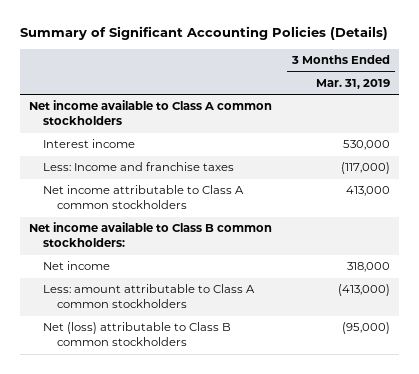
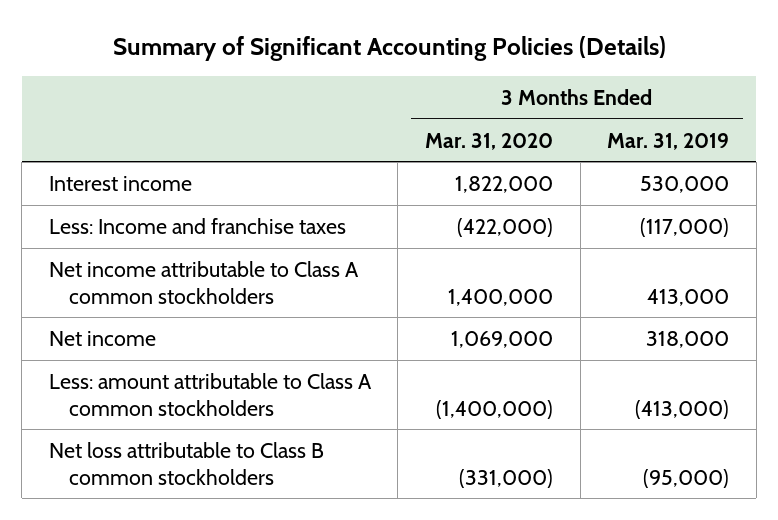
- | 3 Months Ended Mar. 31, 2019
+ | 3 Months Ended Mar. 31, 2020 | 3 Months Ended Mar. 31, 2019
- Net income available to Class A common stockholders
- Net income available to Class B common stockholders:
- Net (loss) attributable to Class B common stockholders | (95,000)
+ Net loss attributable to Class B common stockholders | (331,000) | (95,000)

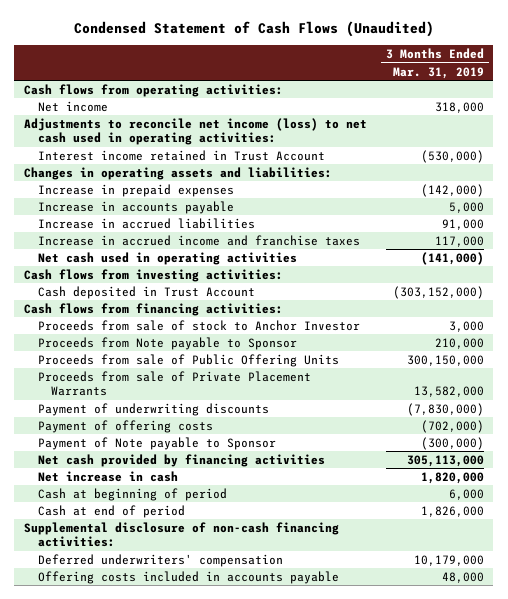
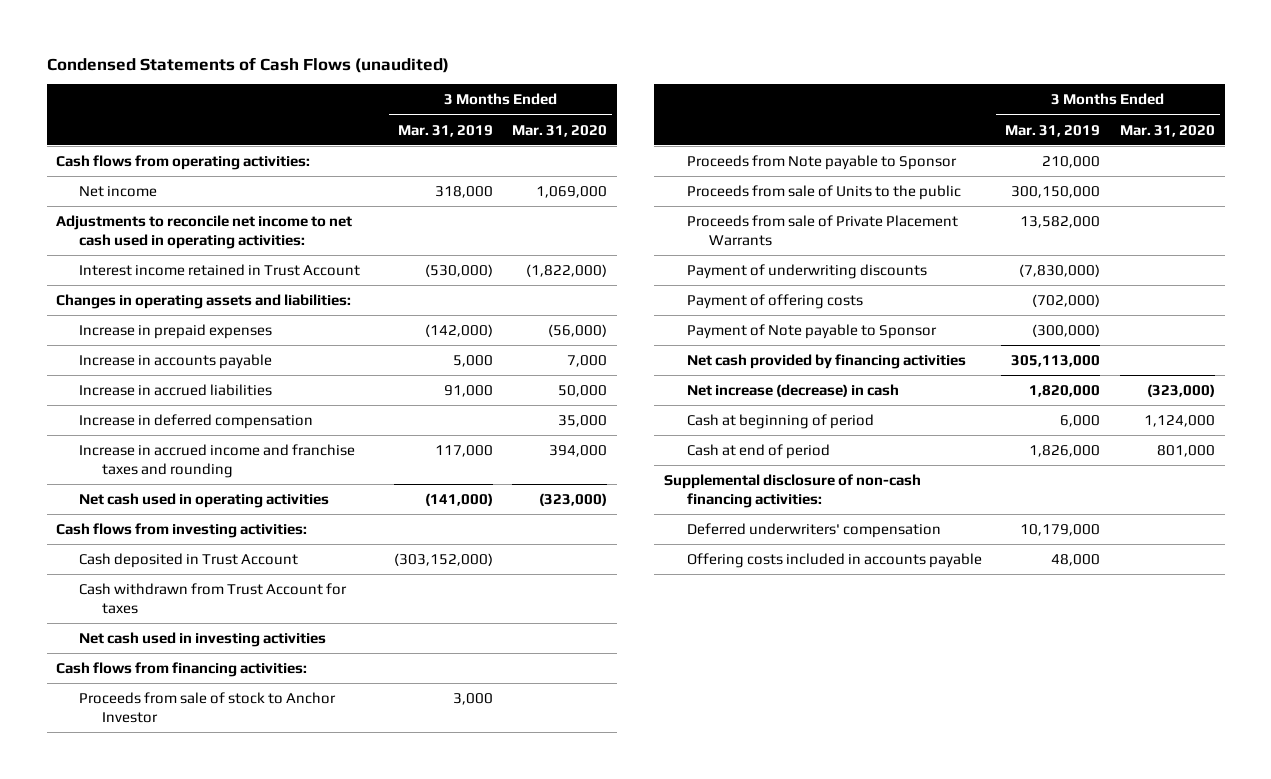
- Condensed Statement of Cash Flows (Unaudited)
+ Condensed Statements of Cash Flows (unaudited)
- | 3 Months Ended Mar. 31, 2019
+ | 3 Months Ended Mar. 31, 2019 | 3 Months Ended Mar. 31, 2020
- Adjustments to reconcile net income (loss) to net cash used in operating activities:
+ Adjustments to reconcile net income to net cash used in operating activities:
- Increase in accrued income and franchise taxes | 117,000
+ Increase in deferred compensation | | 35,000
+ Increase in accrued income and franchise taxes and rounding | 117,000 | 394,000
+ Cash withdrawn from Trust Account for taxes
+ Net cash used in investing activities
- Proceeds from sale of Public Offering Units | 300,150,000
+ Proceeds from sale of Units to the public | 300,150,000 |
- Net increase in cash | 1,820,000
+ Net increase (decrease) in cash | 1,820,000 | (323,000)

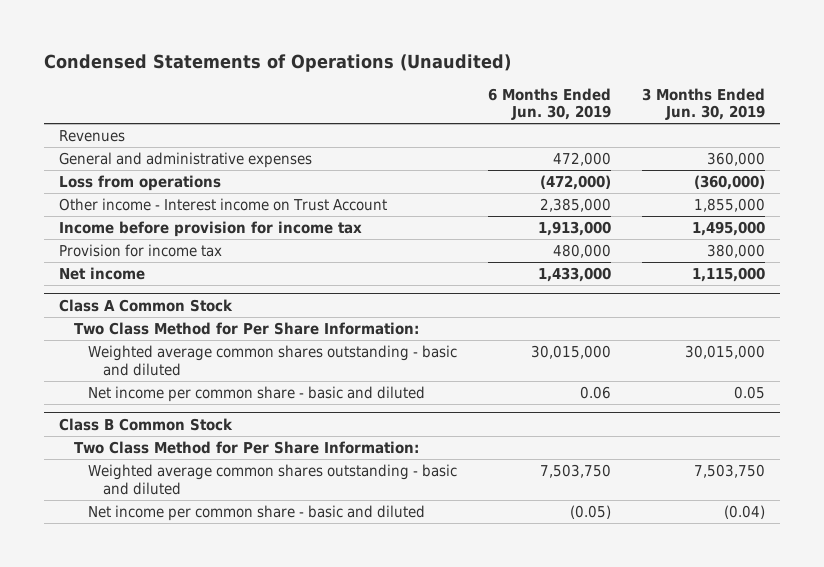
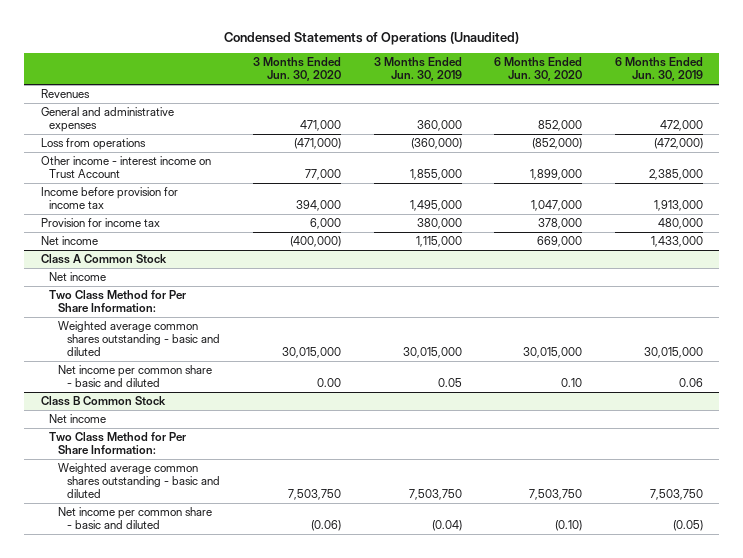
- | 6 Months Ended Jun. 30, 2019 | 3 Months Ended Jun. 30, 2019
+ | 3 Months Ended Jun. 30, 2020 | 3 Months Ended Jun. 30, 2019 | 6 Months Ended Jun. 30, 2020 | 6 Months Ended Jun. 30, 2019
- Other income - Interest income on Trust Account | 2,385,000 | 1,855,000
+ Other income - interest income on Trust Account | 77,000 | 1,855,000 | 1,899,000 | 2,385,000
@ Class A Common Stock
+ Net income
@ Class B Common Stock
+ Net income

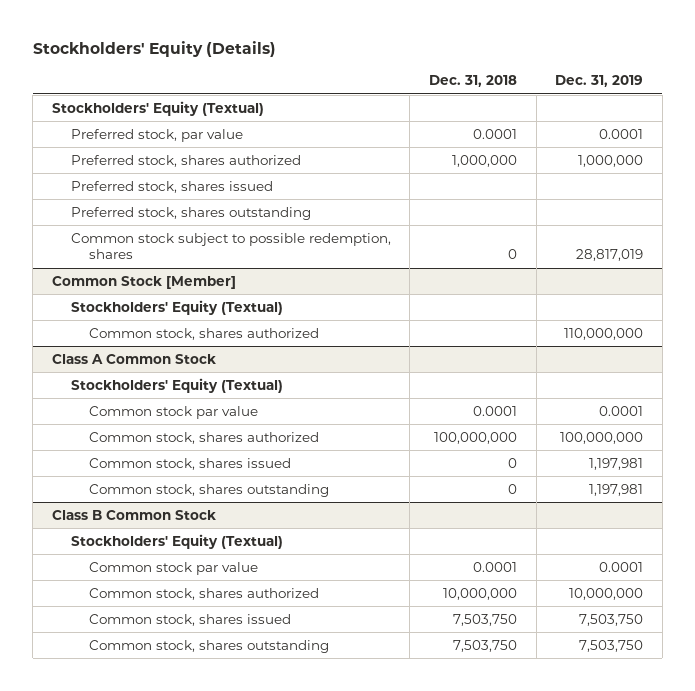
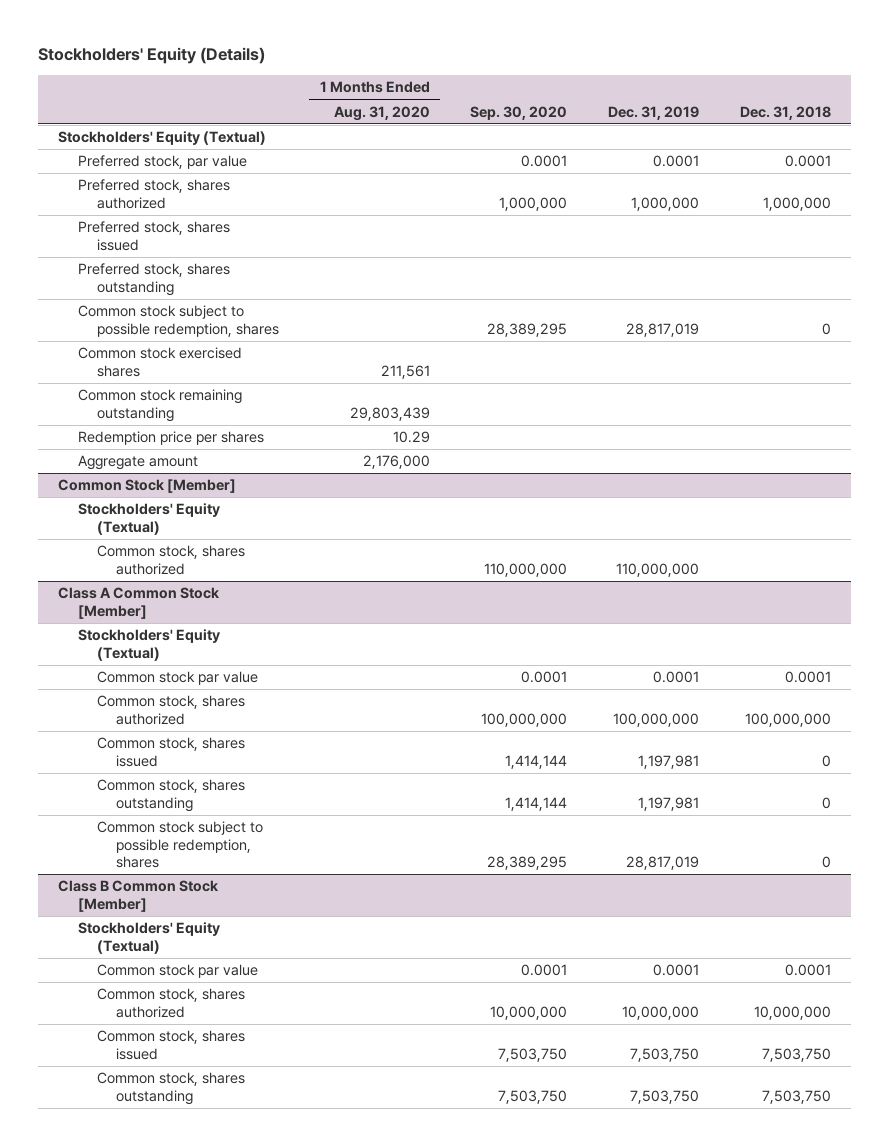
- | Dec. 31, 2018 | Dec. 31, 2019
+ | 1 Months Ended Aug. 31, 2020 | Sep. 30, 2020 | Dec. 31, 2019 | Dec. 31, 2018
+ Common stock exercised shares | 211,561 | | |
+ Common stock remaining outstanding | 29,803,439 | | |
+ Redemption price per shares | 10.29 | | |
+ Aggregate amount | 2,176,000 | | |
- Class A Common Stock
+ Class A Common Stock [Member]
- Class B Common Stock
+ Common stock subject to possible redemption, shares | | 28,389,295 | 28,817,019 | 0
+ Class B Common Stock [Member]

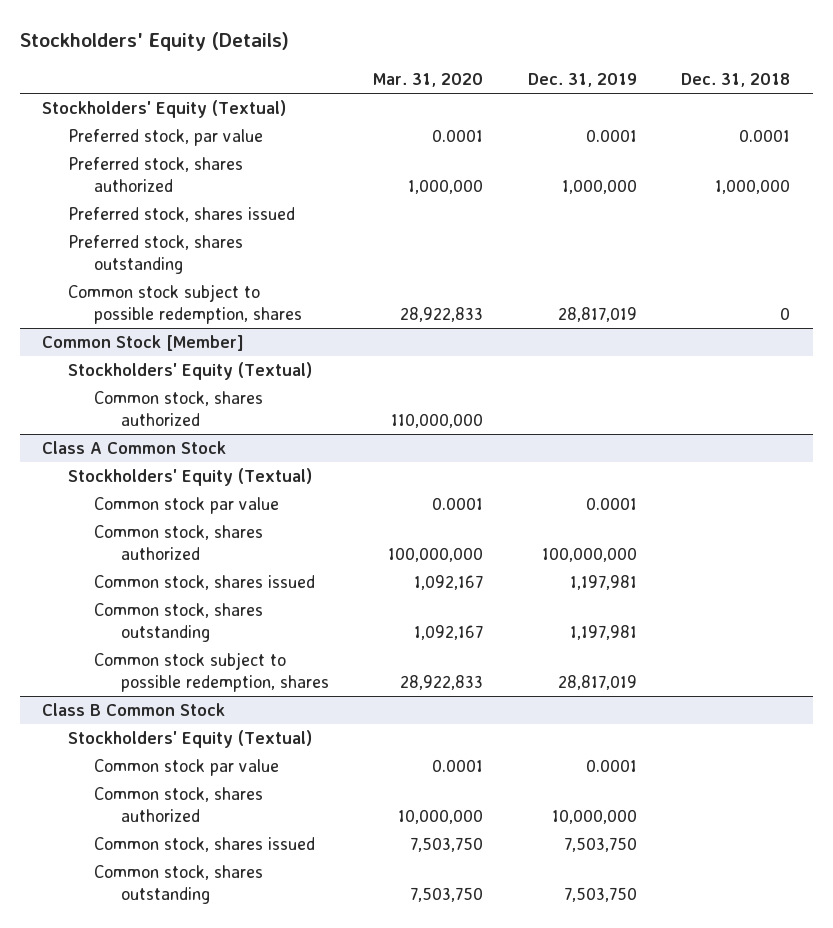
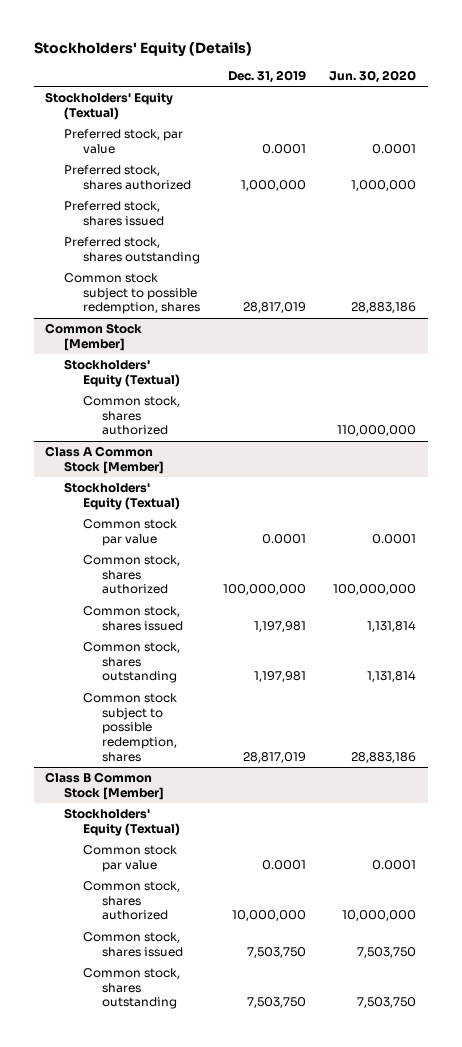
- | Mar. 31, 2020 | Dec. 31, 2019 | Dec. 31, 2018
+ | Dec. 31, 2019 | Jun. 30, 2020
- Class A Common Stock
+ Class A Common Stock [Member]
- Class B Common Stock
+ Class B Common Stock [Member]

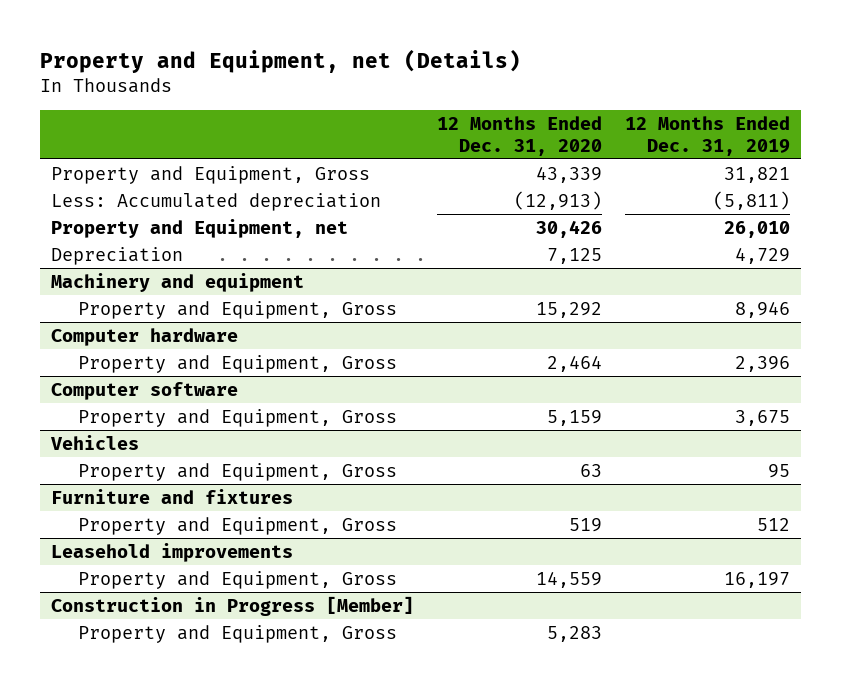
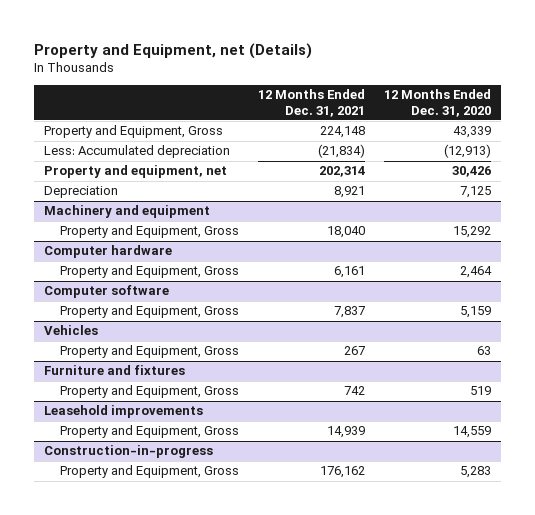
- | 12 Months Ended Dec. 31, 2020 | 12 Months Ended Dec. 31, 2019
+ | 12 Months Ended Dec. 31, 2021 | 12 Months Ended Dec. 31, 2020
- Property and Equipment, net | 30,426 | 26,010
+ Property and equipment, net | 202,314 | 30,426
- Construction in Progress [Member]
+ Construction-in-progress

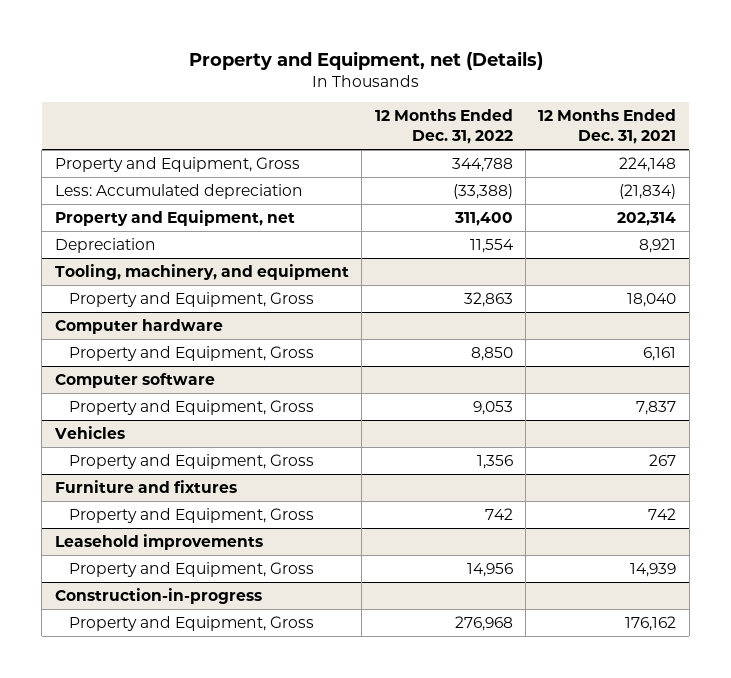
- | 12 Months Ended Dec. 31, 2021 | 12 Months Ended Dec. 31, 2020
+ | 12 Months Ended Dec. 31, 2022 | 12 Months Ended Dec. 31, 2021
- Property and equipment, net | 202,314 | 30,426
+ Property and Equipment, net | 311,400 | 202,314
- Machinery and equipment
+ Tooling, machinery, and equipment

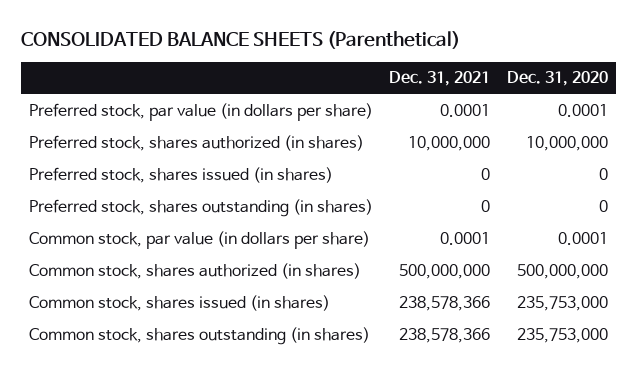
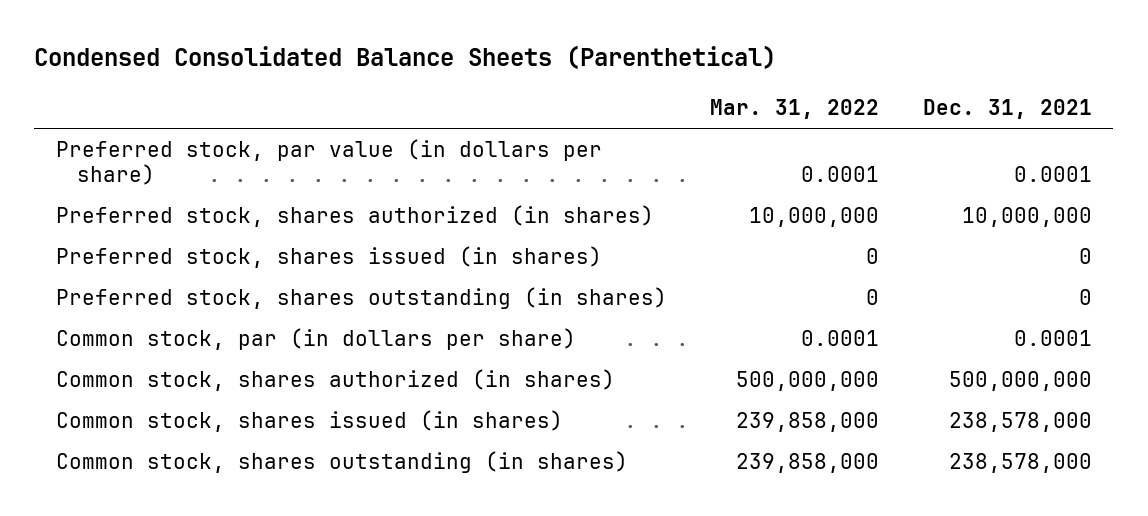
- CONSOLIDATED BALANCE SHEETS (Parenthetical)
+ Condensed Consolidated Balance Sheets (Parenthetical)
- | Dec. 31, 2021 | Dec. 31, 2020
+ | Mar. 31, 2022 | Dec. 31, 2021
- Common stock, par value (in dollars per share) | 0.0001 | 0.0001
+ Common stock, par (in dollars per share) | 0.0001 | 0.0001
- Common stock, shares issued (in shares) | 238,578,366 | 235,753,000
- Common stock, shares outstanding (in shares) | 238,578,366 | 235,753,000
+ Common stock, shares issued (in shares) | 239,858,000 | 238,578,000
+ Common stock, shares outstanding (in shares) | 239,858,000 | 238,578,000

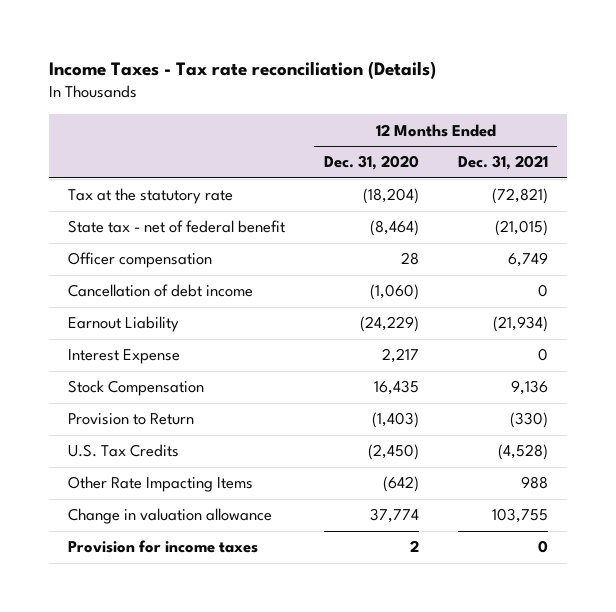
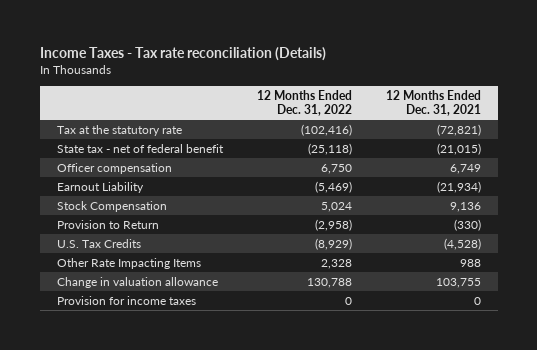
- | 12 Months Ended Dec. 31, 2020 | 12 Months Ended Dec. 31, 2021
+ | 12 Months Ended Dec. 31, 2022 | 12 Months Ended Dec. 31, 2021
- Cancellation of debt income | (1,060) | 0
- Interest Expense | 2,217 | 0

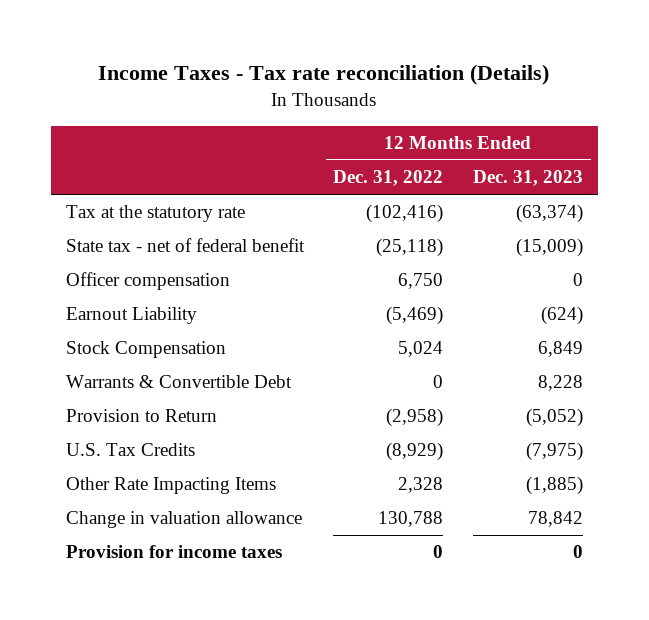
- | 12 Months Ended Dec. 31, 2022 | 12 Months Ended Dec. 31, 2021
+ | 12 Months Ended Dec. 31, 2022 | 12 Months Ended Dec. 31, 2023
+ Warrants & Convertible Debt | 0 | 8,228

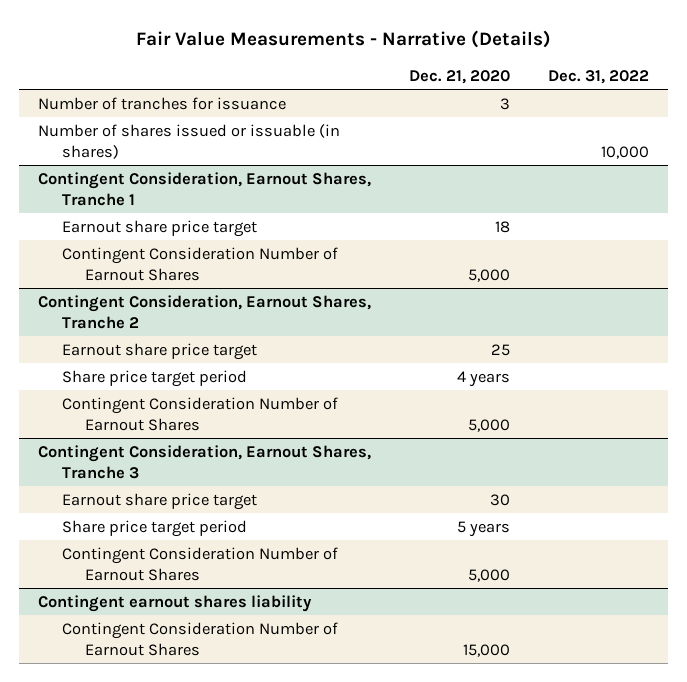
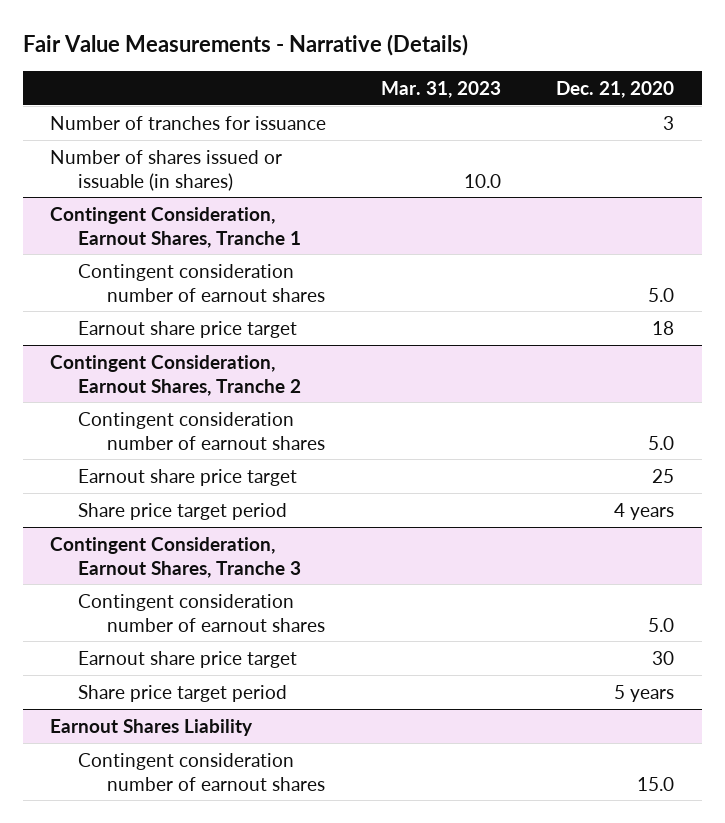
- | Dec. 21, 2020 | Dec. 31, 2022
+ | Mar. 31, 2023 | Dec. 21, 2020
@ Contingent Consideration, Earnout Shares, Tranche 1
+ Contingent consideration number of earnout shares | | 5.0
- Contingent Consideration Number of Earnout Shares | 5,000 |
@ Contingent Consideration, Earnout Shares, Tranche 2
+ Contingent consideration number of earnout shares | | 5.0
- Contingent Consideration Number of Earnout Shares | 5,000 |
@ Contingent Consideration, Earnout Shares, Tranche 3
+ Contingent consideration number of earnout shares | | 5.0
- Contingent Consideration Number of Earnout Shares | 5,000 |
- Contingent earnout shares liability
- Contingent Consideration Number of Earnout Shares | 15,000 |
+ Earnout Shares Liability
+ Contingent consideration number of earnout shares | | 15.0

